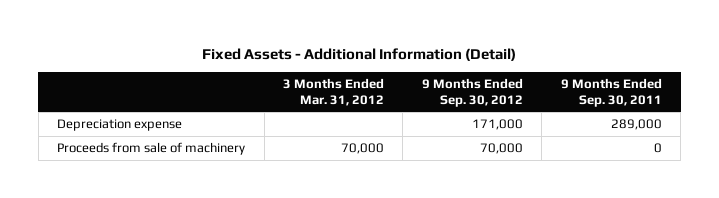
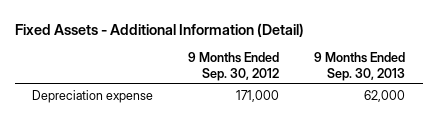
- | 3 Months Ended Mar. 31, 2012 | 9 Months Ended Sep. 30, 2012 | 9 Months Ended Sep. 30, 2011
+ | 9 Months Ended Sep. 30, 2012 | 9 Months Ended Sep. 30, 2013
- Proceeds from sale of machinery | 70,000 | 70,000 | 0

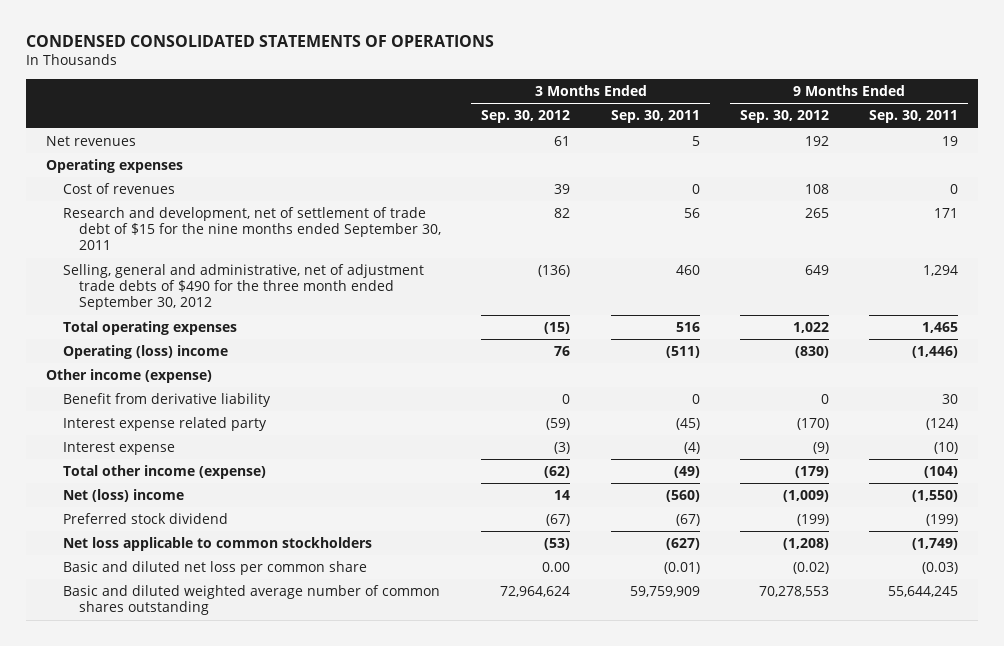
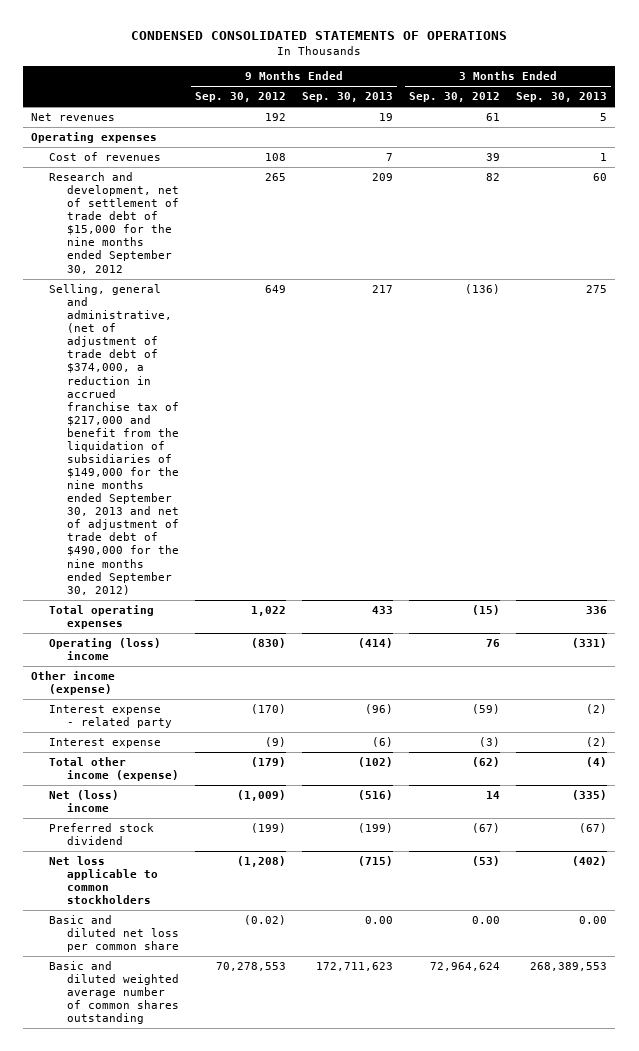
- | 3 Months Ended Sep. 30, 2012 | 3 Months Ended Sep. 30, 2011 | 9 Months Ended Sep. 30, 2012 | 9 Months Ended Sep. 30, 2011
+ | 9 Months Ended Sep. 30, 2012 | 9 Months Ended Sep. 30, 2013 | 3 Months Ended Sep. 30, 2012 | 3 Months Ended Sep. 30, 2013
- Research and development, net of settlement of trade debt of $15 for the nine months ended September 30, 2011 | 82 | 56 | 265 | 171
- Selling, general and administrative, net of adjustment trade debts of $490 for the three month ended September 30, 2012 | (136) | 460 | 649 | 1,294
+ Research and development, net of settlement of trade debt of $15,000 for the nine months ended September 30, 2012 | 265 | 209 | 82 | 60
+ Selling, general and administrative, (net of adjustment of trade debt of $374,000, a reduction in accrued franchise tax of $217,000 and benefit from the liquidation of subsidiaries of $149,000 for the nine months ended September 30, 2013 and net of adjustment of trade debt of $490,000 for the nine months ended September 30, 2012) | 649 | 217 | (136) | 275
- Benefit from derivative liability | 0 | 0 | 0 | 30
- Interest expense related party | (59) | (45) | (170) | (124)
+ Interest expense - related party | (170) | (96) | (59) | (2)

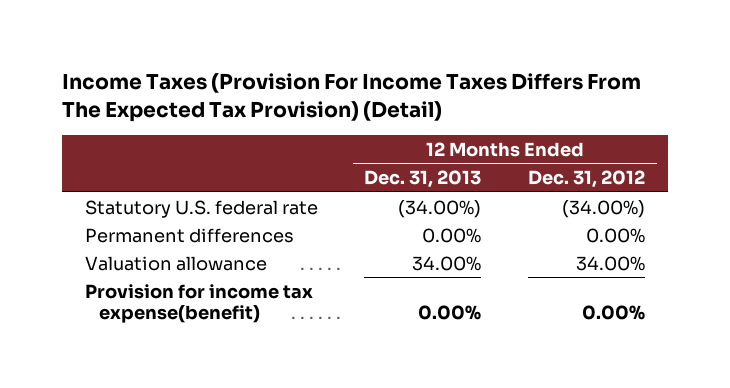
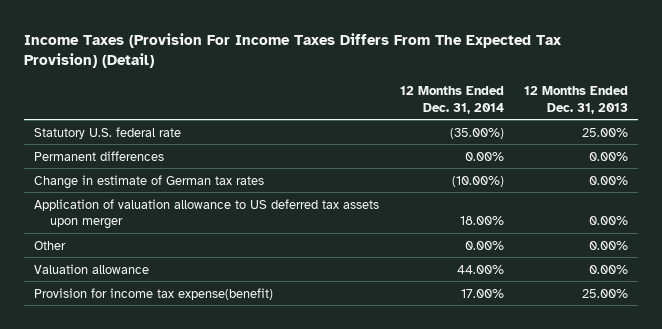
- | 12 Months Ended Dec. 31, 2013 | 12 Months Ended Dec. 31, 2012
+ | 12 Months Ended Dec. 31, 2014 | 12 Months Ended Dec. 31, 2013
- Statutory U.S. federal rate | (34.00%) | (34.00%)
+ Statutory U.S. federal rate | (35.00%) | 25.00%
- Valuation allowance | 34.00% | 34.00%
- Provision for income tax expense(benefit) | 0.00% | 0.00%
+ Change in estimate of German tax rates | (10.00%) | 0.00%
+ Application of valuation allowance to US deferred tax assets upon merger | 18.00% | 0.00%
+ Other | 0.00% | 0.00%
+ Valuation allowance | 44.00% | 0.00%
+ Provision for income tax expense(benefit) | 17.00% | 25.00%

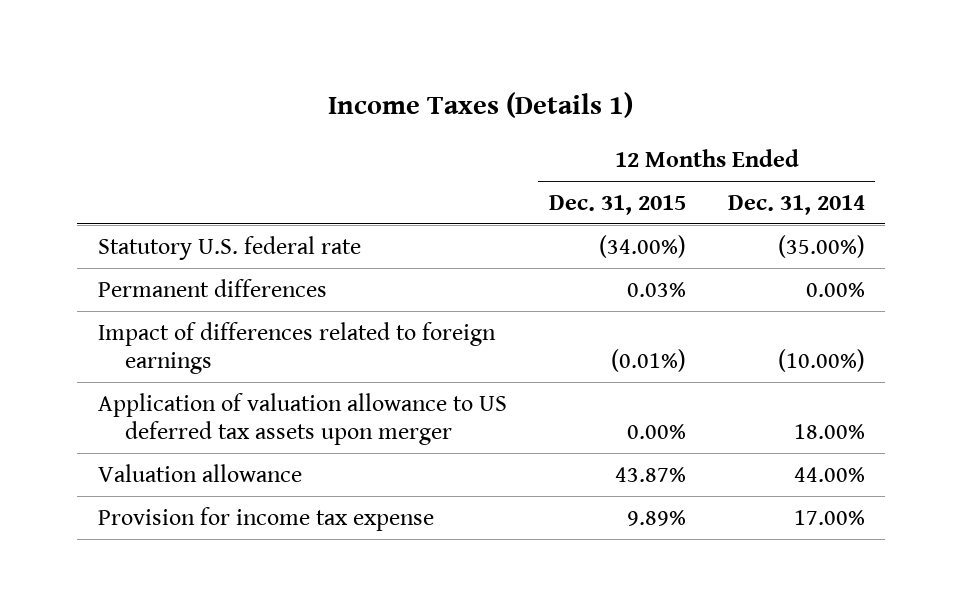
- Income Taxes (Provision For Income Taxes Differs From The Expected Tax Provision) (Detail)
+ Income Taxes (Details 1)
- | 12 Months Ended Dec. 31, 2014 | 12 Months Ended Dec. 31, 2013
+ | 12 Months Ended Dec. 31, 2015 | 12 Months Ended Dec. 31, 2014
- Change in estimate of German tax rates | (10.00%) | 0.00%
+ Impact of differences related to foreign earnings | (0.01%) | (10.00%)
- Other | 0.00% | 0.00%
- Provision for income tax expense(benefit) | 17.00% | 25.00%
+ Provision for income tax expense | 9.89% | 17.00%

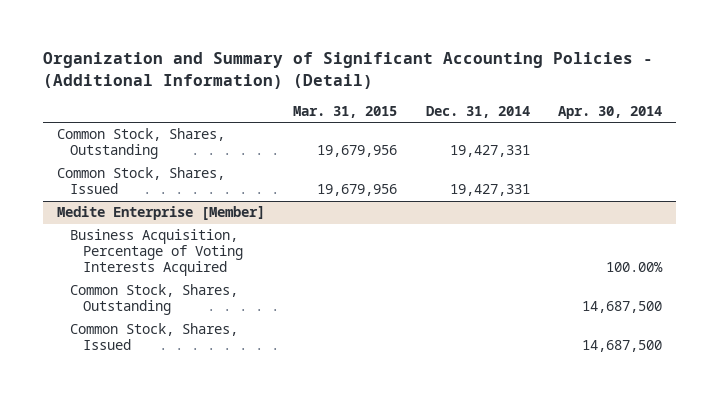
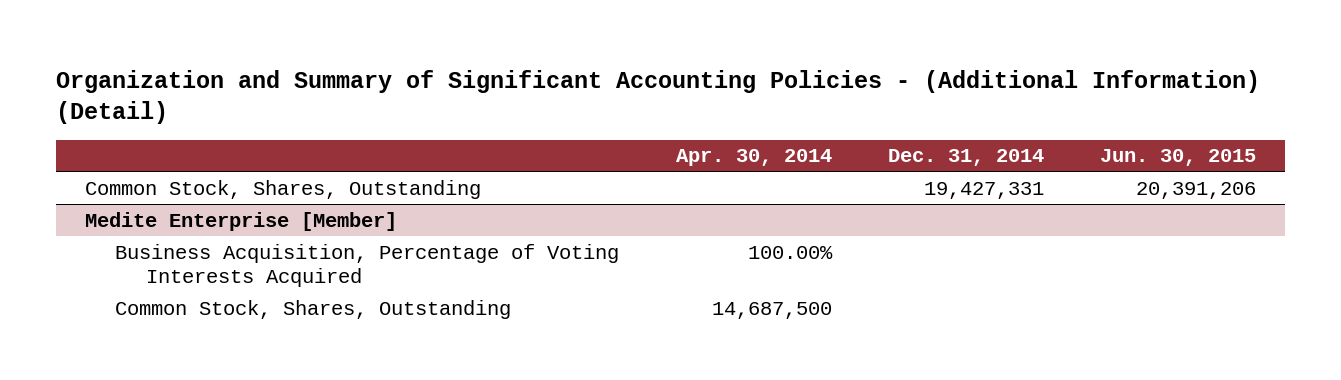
- | Mar. 31, 2015 | Dec. 31, 2014 | Apr. 30, 2014
+ | Apr. 30, 2014 | Dec. 31, 2014 | Jun. 30, 2015
- Common Stock, Shares, Issued | 19,679,956 | 19,427,331 |
@ Medite Enterprise [Member]
- Common Stock, Shares, Issued | | | 14,687,500

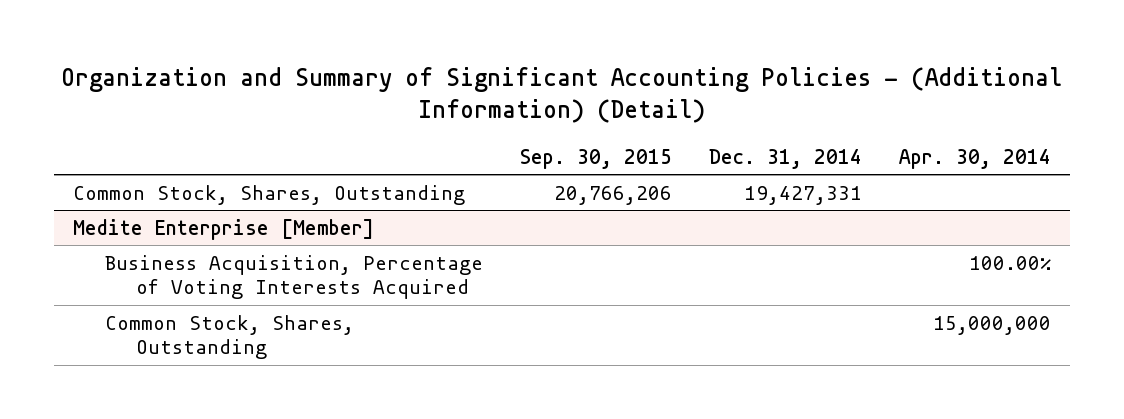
- | Apr. 30, 2014 | Dec. 31, 2014 | Jun. 30, 2015
+ | Sep. 30, 2015 | Dec. 31, 2014 | Apr. 30, 2014
@ Medite Enterprise [Member]
- Common Stock, Shares, Outstanding | 14,687,500 | |
+ Common Stock, Shares, Outstanding | | | 15,000,000

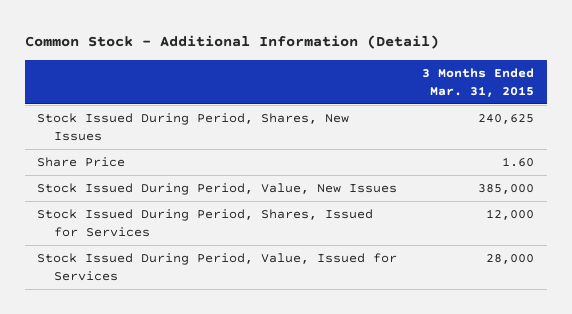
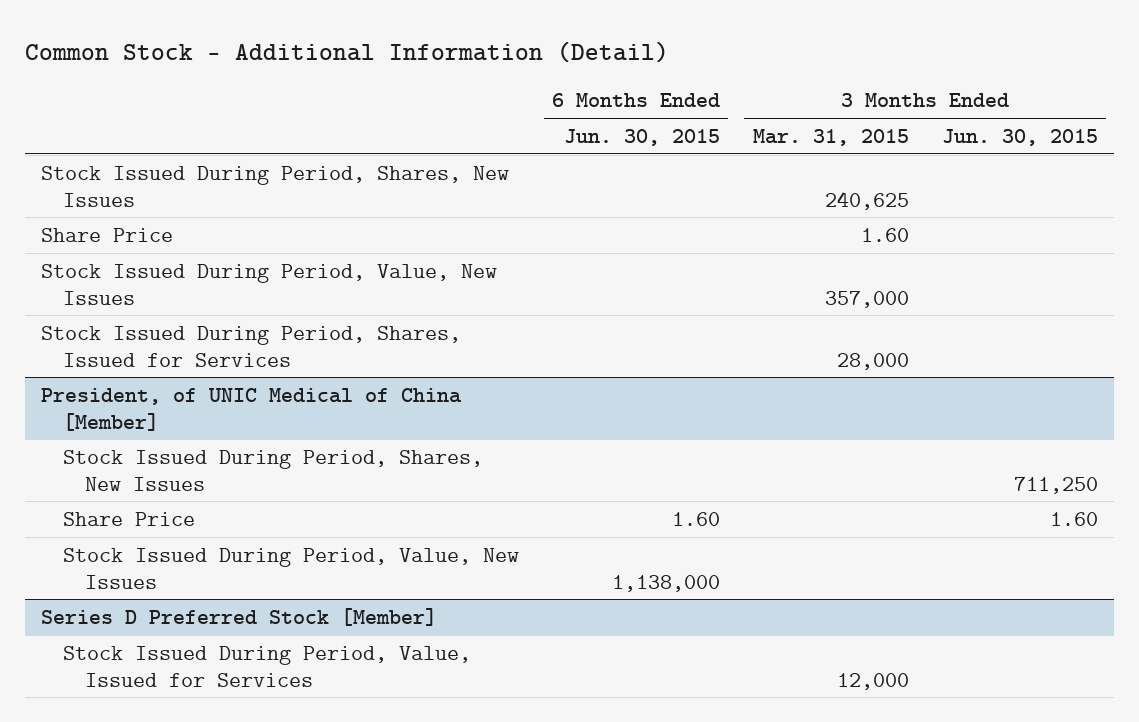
- | 3 Months Ended Mar. 31, 2015
+ | 6 Months Ended Jun. 30, 2015 | 3 Months Ended Mar. 31, 2015 | 3 Months Ended Jun. 30, 2015
- Stock Issued During Period, Value, New Issues | 385,000
- Stock Issued During Period, Shares, Issued for Services | 12,000
- Stock Issued During Period, Value, Issued for Services | 28,000
+ Stock Issued During Period, Value, New Issues | | 357,000 |
+ Stock Issued During Period, Shares, Issued for Services | | 28,000 |
+ President, of UNIC Medical of China [Member]
+ Stock Issued During Period, Shares, New Issues | | | 711,250
+ Share Price | 1.60 | | 1.60
+ Stock Issued During Period, Value, New Issues | 1,138,000 | |
+ Series D Preferred Stock [Member]
+ Stock Issued During Period, Value, Issued for Services | | 12,000 |

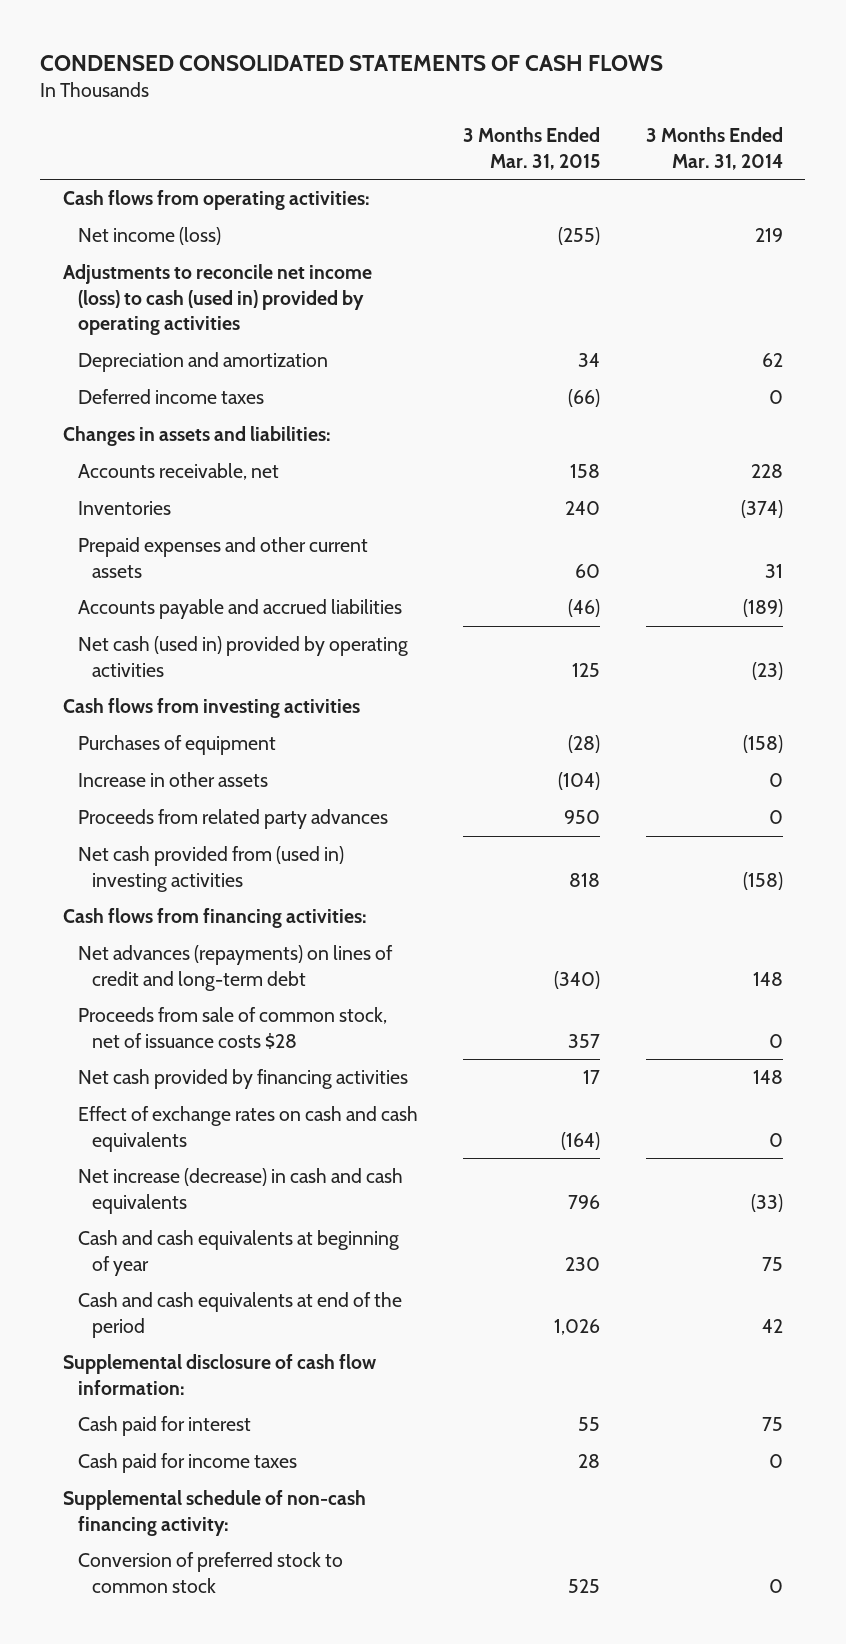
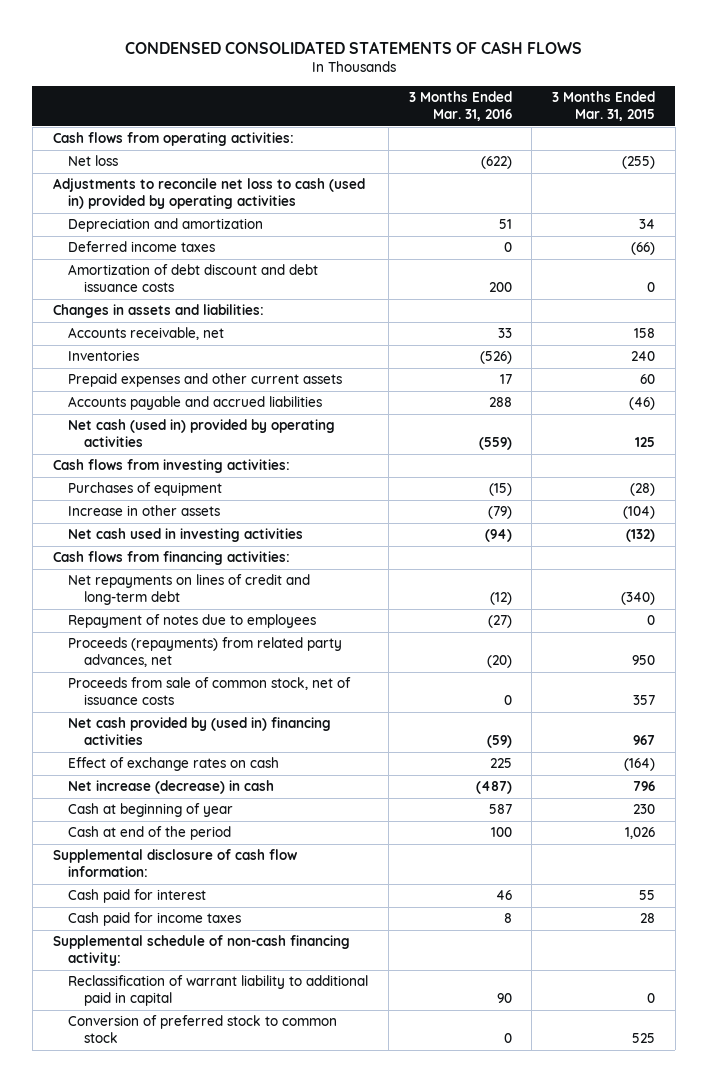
- | 3 Months Ended Mar. 31, 2015 | 3 Months Ended Mar. 31, 2014
+ | 3 Months Ended Mar. 31, 2016 | 3 Months Ended Mar. 31, 2015
- Net income (loss) | (255) | 219
- Adjustments to reconcile net income (loss) to cash (used in) provided by operating activities
+ Net loss | (622) | (255)
+ Adjustments to reconcile net loss to cash (used in) provided by operating activities
+ Amortization of debt discount and debt issuance costs | 200 | 0
- Cash flows from investing activities
+ Cash flows from investing activities:
- Proceeds from related party advances | 950 | 0
- Net cash provided from (used in) investing activities | 818 | (158)
+ Net cash used in investing activities | (94) | (132)
- Net advances (repayments) on lines of credit and long-term debt | (340) | 148
- Proceeds from sale of common stock, net of issuance costs $28 | 357 | 0
- Net cash provided by financing activities | 17 | 148
- Effect of exchange rates on cash and cash equivalents | (164) | 0
- Net increase (decrease) in cash and cash equivalents | 796 | (33)
- Cash and cash equivalents at beginning of year | 230 | 75
- Cash and cash equivalents at end of the period | 1,026 | 42
+ Net repayments on lines of credit and long-term debt | (12) | (340)
+ Repayment of notes due to employees | (27) | 0
+ Proceeds (repayments) from related party advances, net | (20) | 950
+ Proceeds from sale of common stock, net of issuance costs | 0 | 357
+ Net cash provided by (used in) financing activities | (59) | 967
+ Effect of exchange rates on cash | 225 | (164)
+ Net increase (decrease) in cash | (487) | 796
+ Cash at beginning of year | 587 | 230
+ Cash at end of the period | 100 | 1,026
+ Reclassification of warrant liability to additional paid in capital | 90 | 0

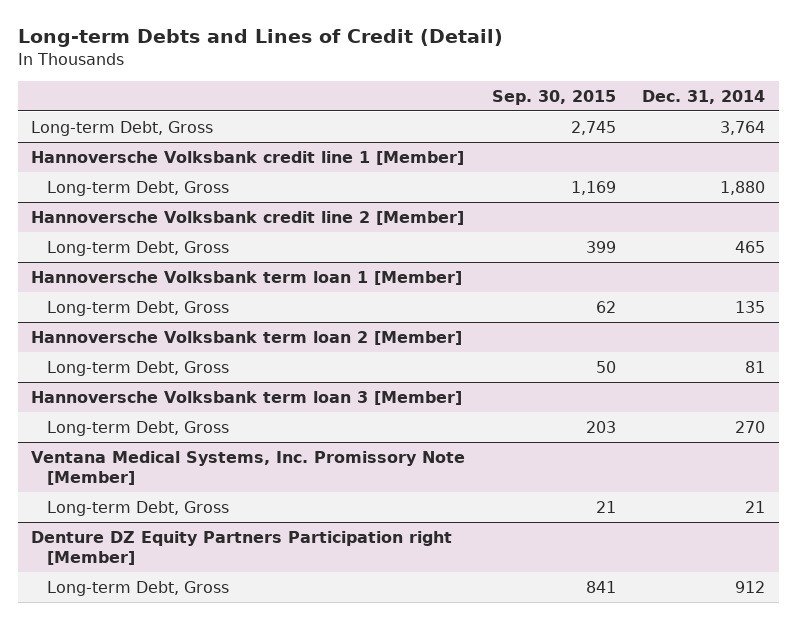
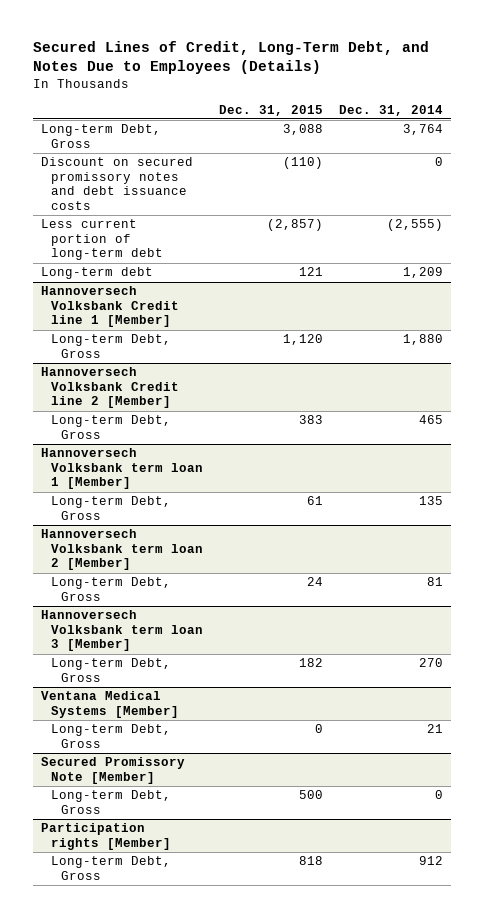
- Long-term Debts and Lines of Credit (Detail)
+ Secured Lines of Credit, Long-Term Debt, and Notes Due to Employees (Details)
- | Sep. 30, 2015 | Dec. 31, 2014
+ | Dec. 31, 2015 | Dec. 31, 2014
- Hannoversche Volksbank credit line 1 [Member]
+ Discount on secured promissory notes and debt issuance costs | (110) | 0
+ Less current portion of long-term debt | (2,857) | (2,555)
+ Long-term debt | 121 | 1,209
+ Hannoversech Volksbank Credit line 1 [Member]
- Hannoversche Volksbank credit line 2 [Member]
+ Hannoversech Volksbank Credit line 2 [Member]
- Hannoversche Volksbank term loan 1 [Member]
+ Hannoversech Volksbank term loan 1 [Member]
- Hannoversche Volksbank term loan 2 [Member]
+ Hannoversech Volksbank term loan 2 [Member]
- Hannoversche Volksbank term loan 3 [Member]
+ Hannoversech Volksbank term loan 3 [Member]
- Ventana Medical Systems, Inc. Promissory Note [Member]
+ Ventana Medical Systems [Member]
- Denture DZ Equity Partners Participation right [Member]
+ Secured Promissory Note [Member]
+ Long-term Debt, Gross | 500 | 0
+ Participation rights [Member]

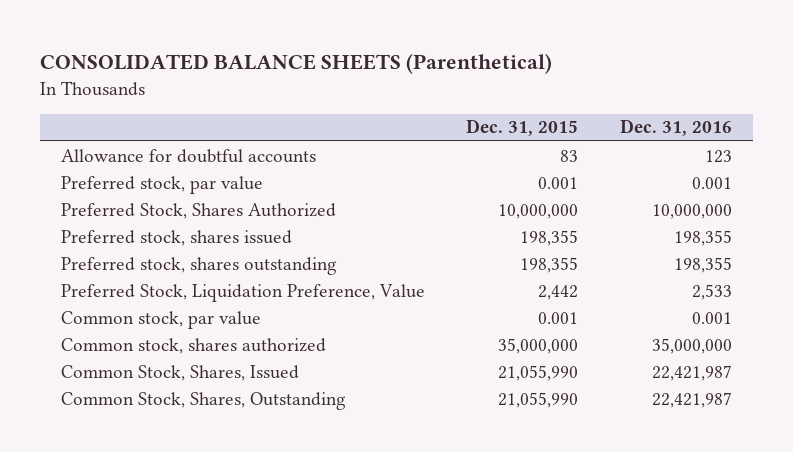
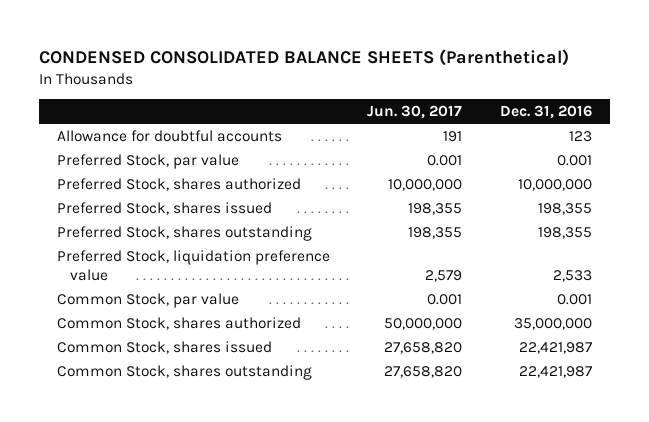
- CONSOLIDATED BALANCE SHEETS (Parenthetical)
+ CONDENSED CONSOLIDATED BALANCE SHEETS (Parenthetical)
- | Dec. 31, 2015 | Dec. 31, 2016
+ | Jun. 30, 2017 | Dec. 31, 2016
- Preferred stock, par value | 0.001 | 0.001
- Preferred Stock, Shares Authorized | 10,000,000 | 10,000,000
- Preferred stock, shares issued | 198,355 | 198,355
- Preferred stock, shares outstanding | 198,355 | 198,355
- Preferred Stock, Liquidation Preference, Value | 2,442 | 2,533
- Common stock, par value | 0.001 | 0.001
- Common stock, shares authorized | 35,000,000 | 35,000,000
- Common Stock, Shares, Issued | 21,055,990 | 22,421,987
- Common Stock, Shares, Outstanding | 21,055,990 | 22,421,987
+ Preferred Stock, par value | 0.001 | 0.001
+ Preferred Stock, shares authorized | 10,000,000 | 10,000,000
+ Preferred Stock, shares issued | 198,355 | 198,355
+ Preferred Stock, shares outstanding | 198,355 | 198,355
+ Preferred Stock, liquidation preference value | 2,579 | 2,533
+ Common Stock, par value | 0.001 | 0.001
+ Common Stock, shares authorized | 50,000,000 | 35,000,000
+ Common Stock, shares issued | 27,658,820 | 22,421,987
+ Common Stock, shares outstanding | 27,658,820 | 22,421,987

